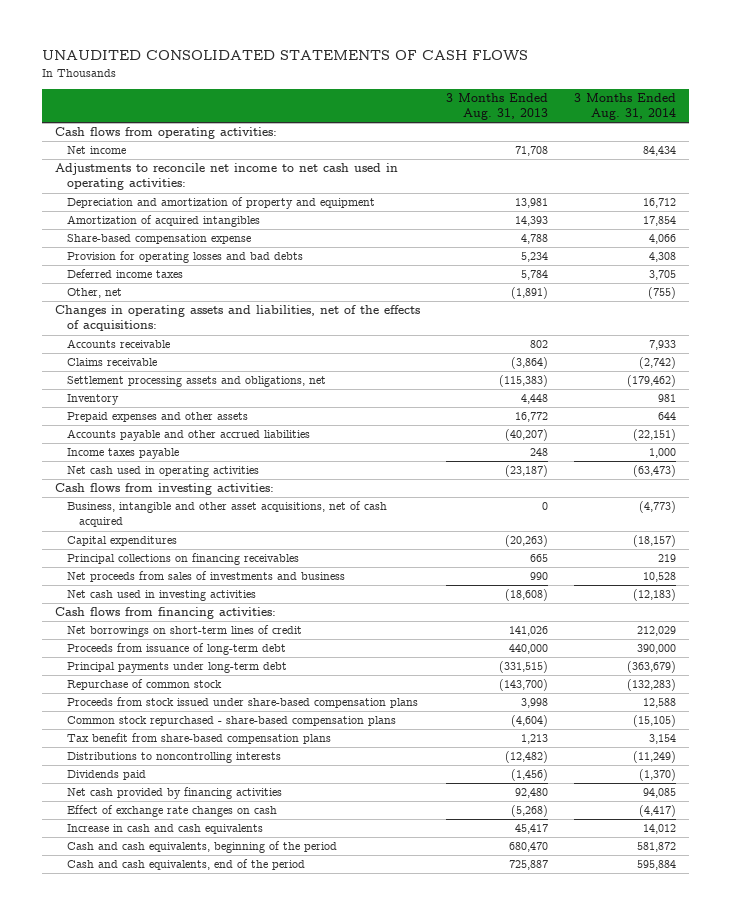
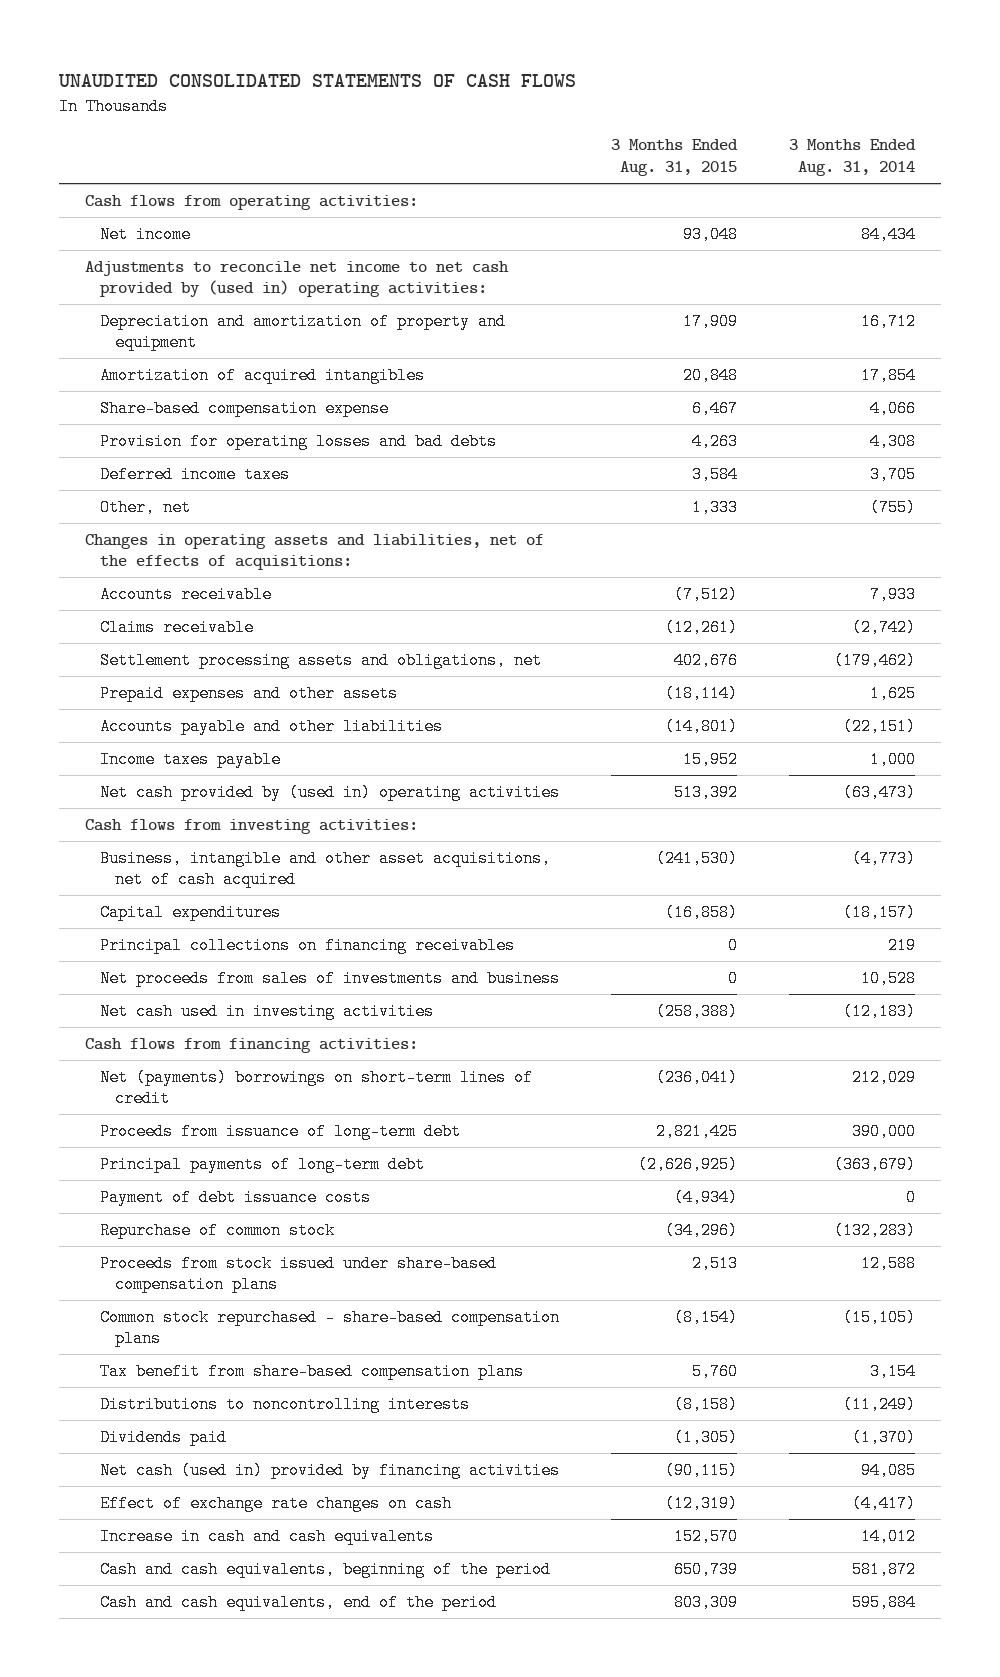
- | 3 Months Ended Aug. 31, 2013 | 3 Months Ended Aug. 31, 2014
+ | 3 Months Ended Aug. 31, 2015 | 3 Months Ended Aug. 31, 2014
- Adjustments to reconcile net income to net cash used in operating activities:
+ Adjustments to reconcile net income to net cash provided by (used in) operating activities:
- Inventory | 4,448 | 981
- Prepaid expenses and other assets | 16,772 | 644
- Accounts payable and other accrued liabilities | (40,207) | (22,151)
+ Prepaid expenses and other assets | (18,114) | 1,625
+ Accounts payable and other liabilities | (14,801) | (22,151)
- Net cash used in operating activities | (23,187) | (63,473)
+ Net cash provided by (used in) operating activities | 513,392 | (63,473)
- Net borrowings on short-term lines of credit | 141,026 | 212,029
+ Net (payments) borrowings on short-term lines of credit | (236,041) | 212,029
- Principal payments under long-term debt | (331,515) | (363,679)
+ Principal payments of long-term debt | (2,626,925) | (363,679)
+ Payment of debt issuance costs | (4,934) | 0
- Net cash provided by financing activities | 92,480 | 94,085
+ Net cash (used in) provided by financing activities | (90,115) | 94,085

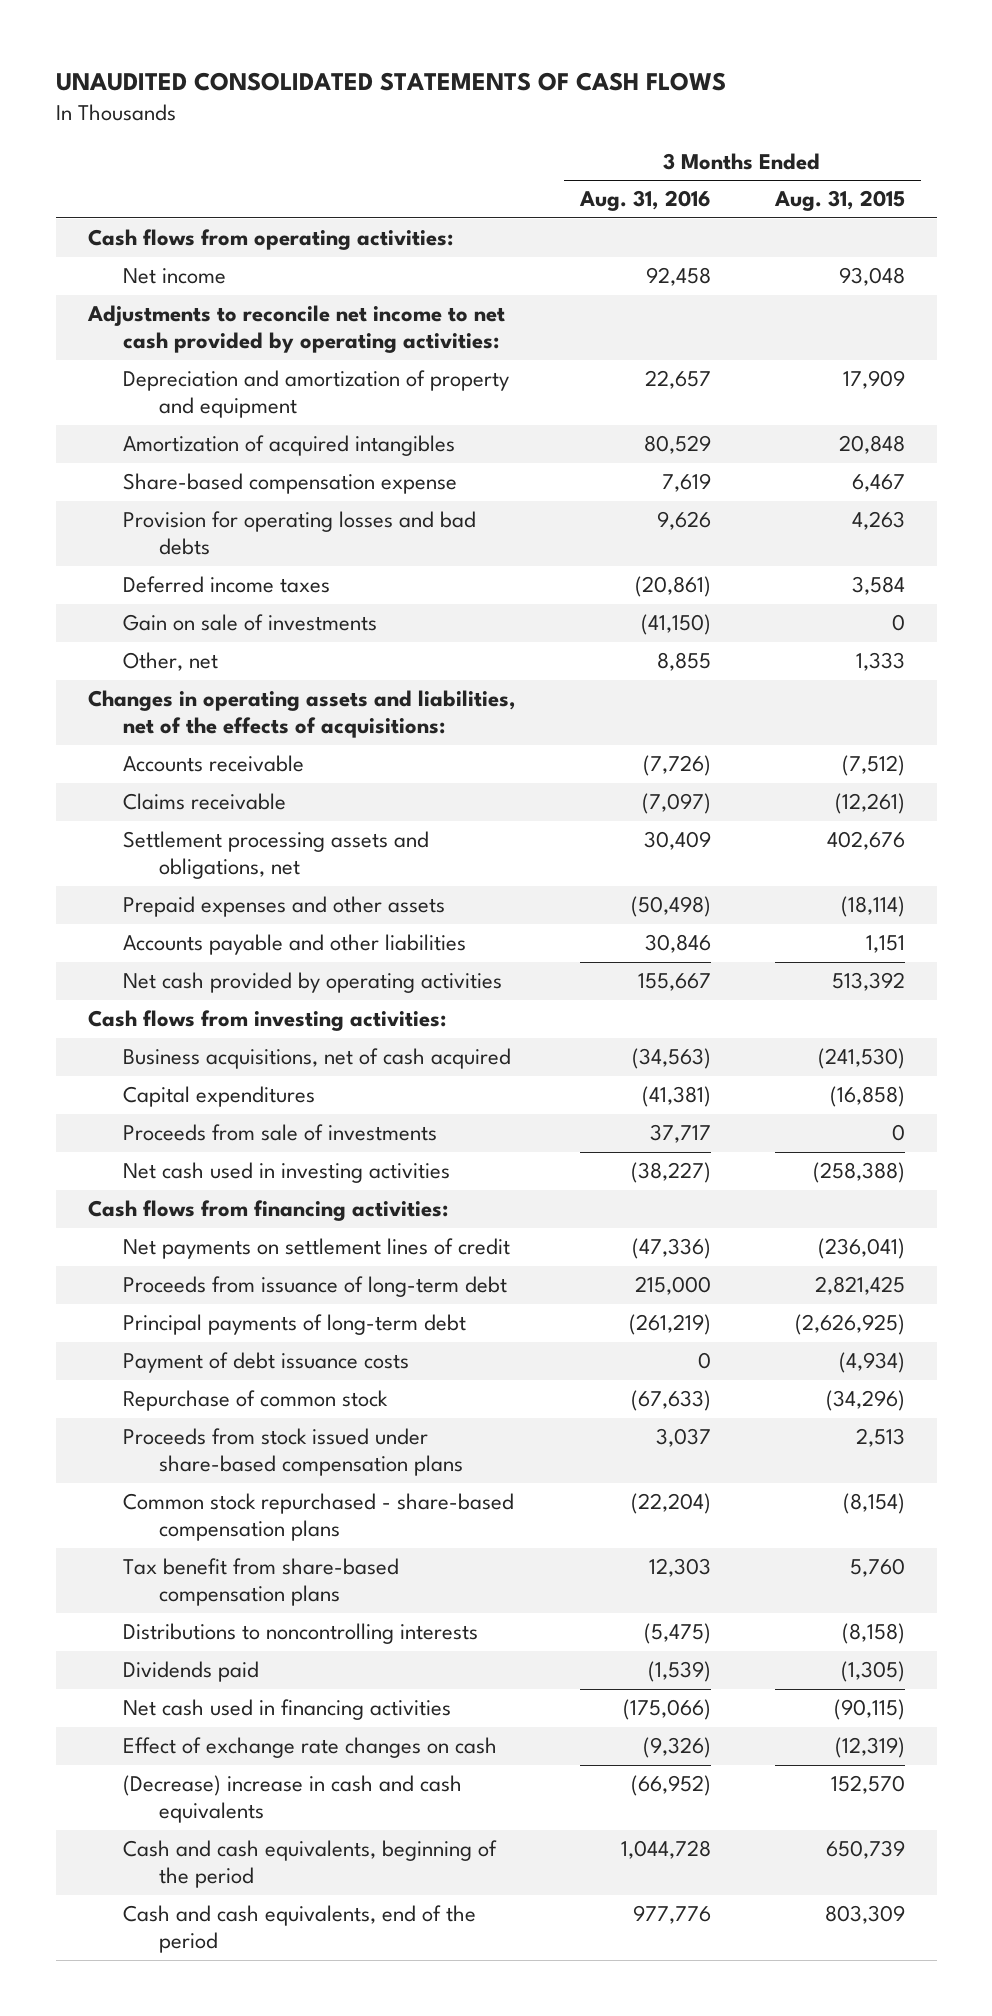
- | 3 Months Ended Aug. 31, 2015 | 3 Months Ended Aug. 31, 2014
+ | 3 Months Ended Aug. 31, 2016 | 3 Months Ended Aug. 31, 2015
- Adjustments to reconcile net income to net cash provided by (used in) operating activities:
+ Adjustments to reconcile net income to net cash provided by operating activities:
+ Gain on sale of investments | (41,150) | 0
- Accounts payable and other liabilities | (14,801) | (22,151)
- Income taxes payable | 15,952 | 1,000
- Net cash provided by (used in) operating activities | 513,392 | (63,473)
+ Accounts payable and other liabilities | 30,846 | 1,151
+ Net cash provided by operating activities | 155,667 | 513,392
- Business, intangible and other asset acquisitions, net of cash acquired | (241,530) | (4,773)
+ Business acquisitions, net of cash acquired | (34,563) | (241,530)
- Principal collections on financing receivables | 0 | 219
- Net proceeds from sales of investments and business | 0 | 10,528
+ Proceeds from sale of investments | 37,717 | 0
- Net (payments) borrowings on short-term lines of credit | (236,041) | 212,029
+ Net payments on settlement lines of credit | (47,336) | (236,041)
- Net cash (used in) provided by financing activities | (90,115) | 94,085
+ Net cash used in financing activities | (175,066) | (90,115)
- Increase in cash and cash equivalents | 152,570 | 14,012
+ (Decrease) increase in cash and cash equivalents | (66,952) | 152,570

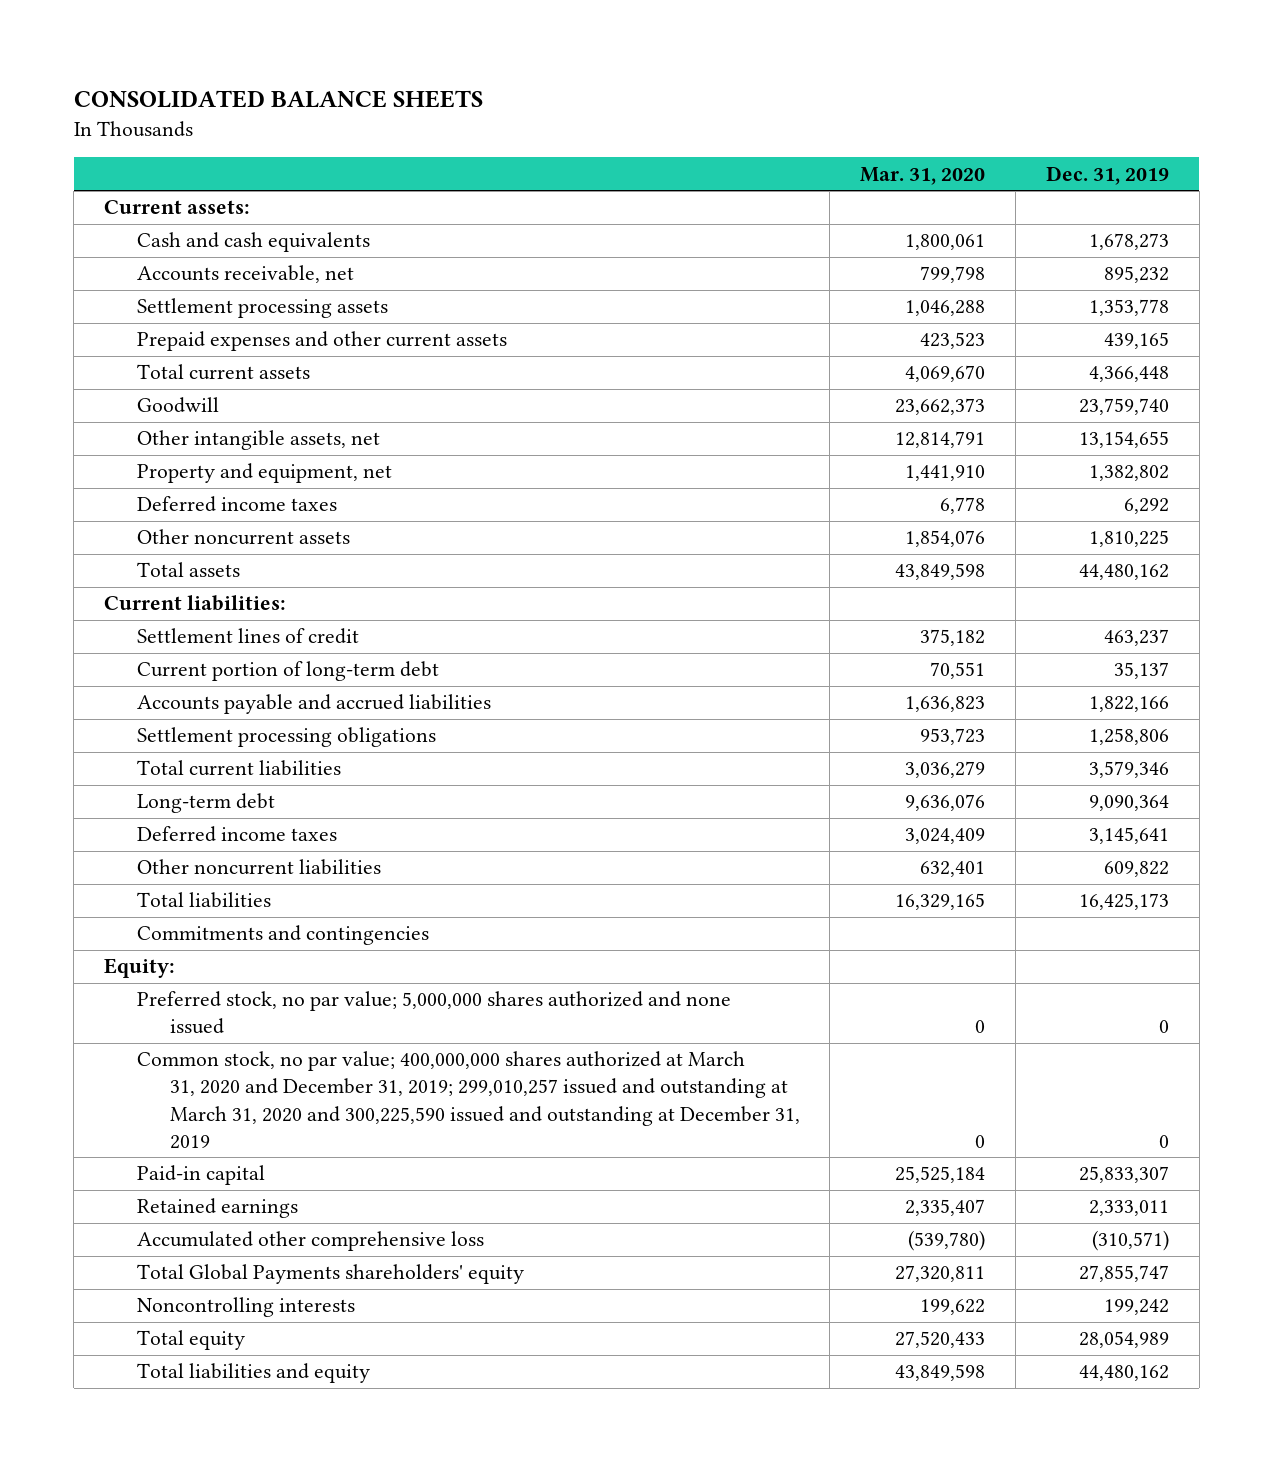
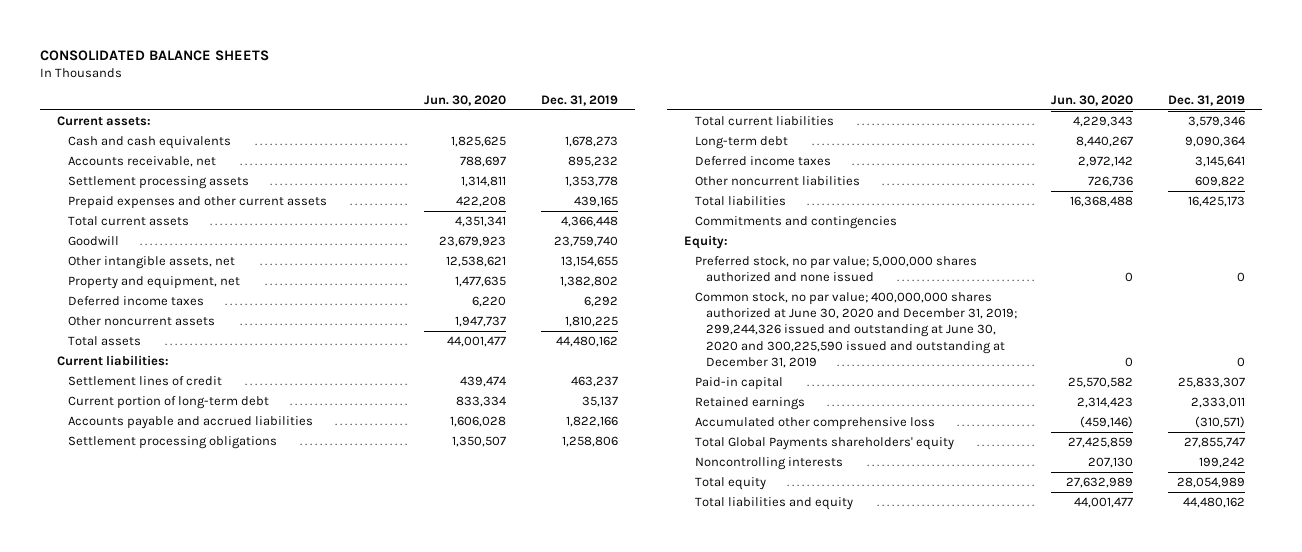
- | Mar. 31, 2020 | Dec. 31, 2019
+ | Jun. 30, 2020 | Dec. 31, 2019
- Common stock, no par value; 400,000,000 shares authorized at March 31, 2020 and December 31, 2019; 299,010,257 issued and outstanding at March 31, 2020 and 300,225,590 issued and outstanding at December 31, 2019 | 0 | 0
+ Common stock, no par value; 400,000,000 shares authorized at June 30, 2020 and December 31, 2019; 299,244,326 issued and outstanding at June 30, 2020 and 300,225,590 issued and outstanding at December 31, 2019 | 0 | 0

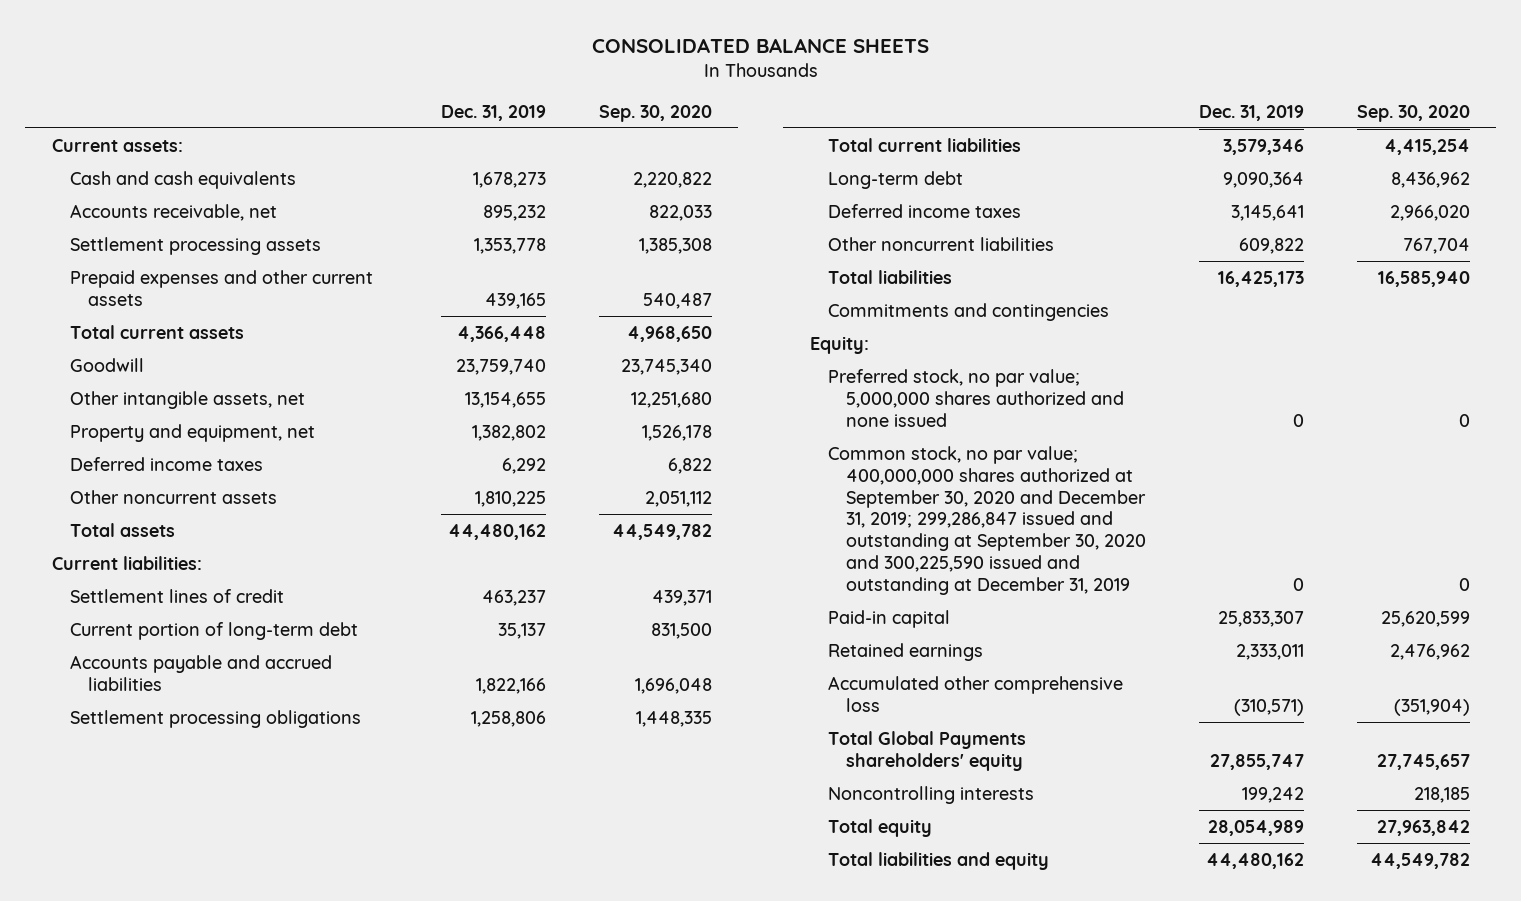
- | Jun. 30, 2020 | Dec. 31, 2019
+ | Dec. 31, 2019 | Sep. 30, 2020
- Common stock, no par value; 400,000,000 shares authorized at June 30, 2020 and December 31, 2019; 299,244,326 issued and outstanding at June 30, 2020 and 300,225,590 issued and outstanding at December 31, 2019 | 0 | 0
+ Common stock, no par value; 400,000,000 shares authorized at September 30, 2020 and December 31, 2019; 299,286,847 issued and outstanding at September 30, 2020 and 300,225,590 issued and outstanding at December 31, 2019 | 0 | 0

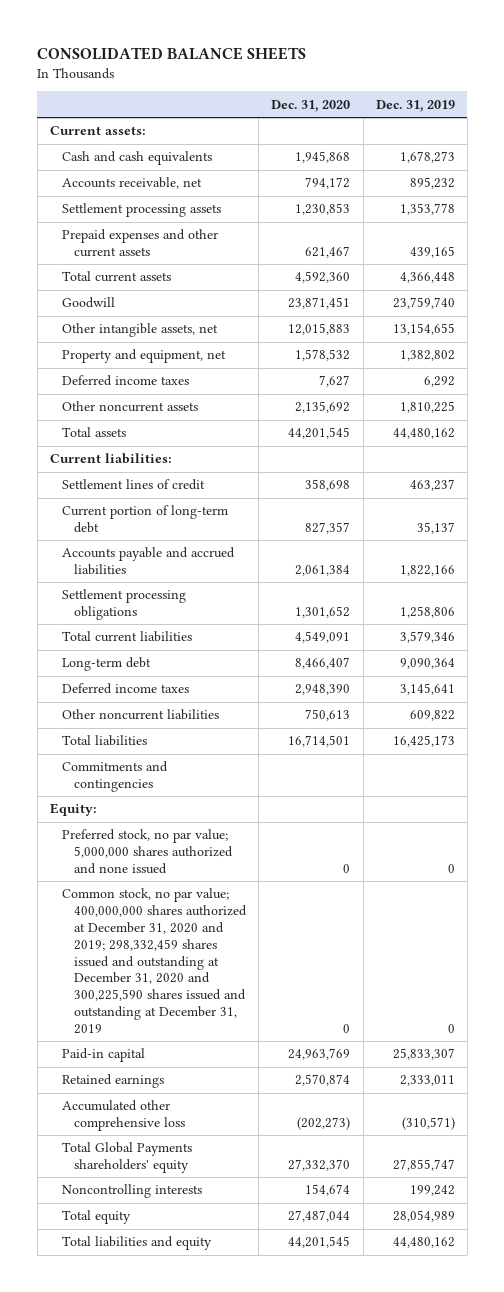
- | Dec. 31, 2019 | Sep. 30, 2020
+ | Dec. 31, 2020 | Dec. 31, 2019
- Common stock, no par value; 400,000,000 shares authorized at September 30, 2020 and December 31, 2019; 299,286,847 issued and outstanding at September 30, 2020 and 300,225,590 issued and outstanding at December 31, 2019 | 0 | 0
+ Common stock, no par value; 400,000,000 shares authorized at December 31, 2020 and 2019; 298,332,459 shares issued and outstanding at December 31, 2020 and 300,225,590 shares issued and outstanding at December 31, 2019 | 0 | 0

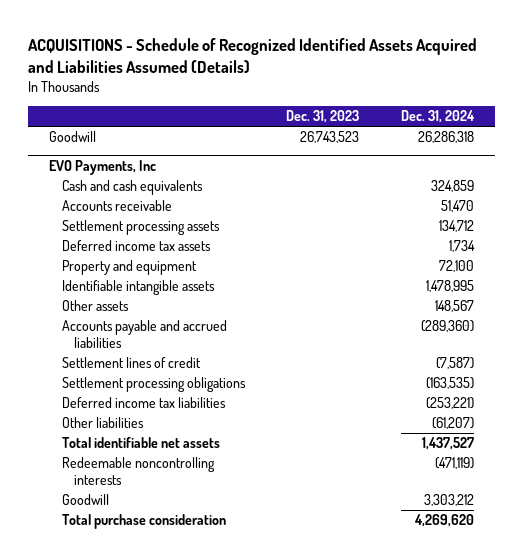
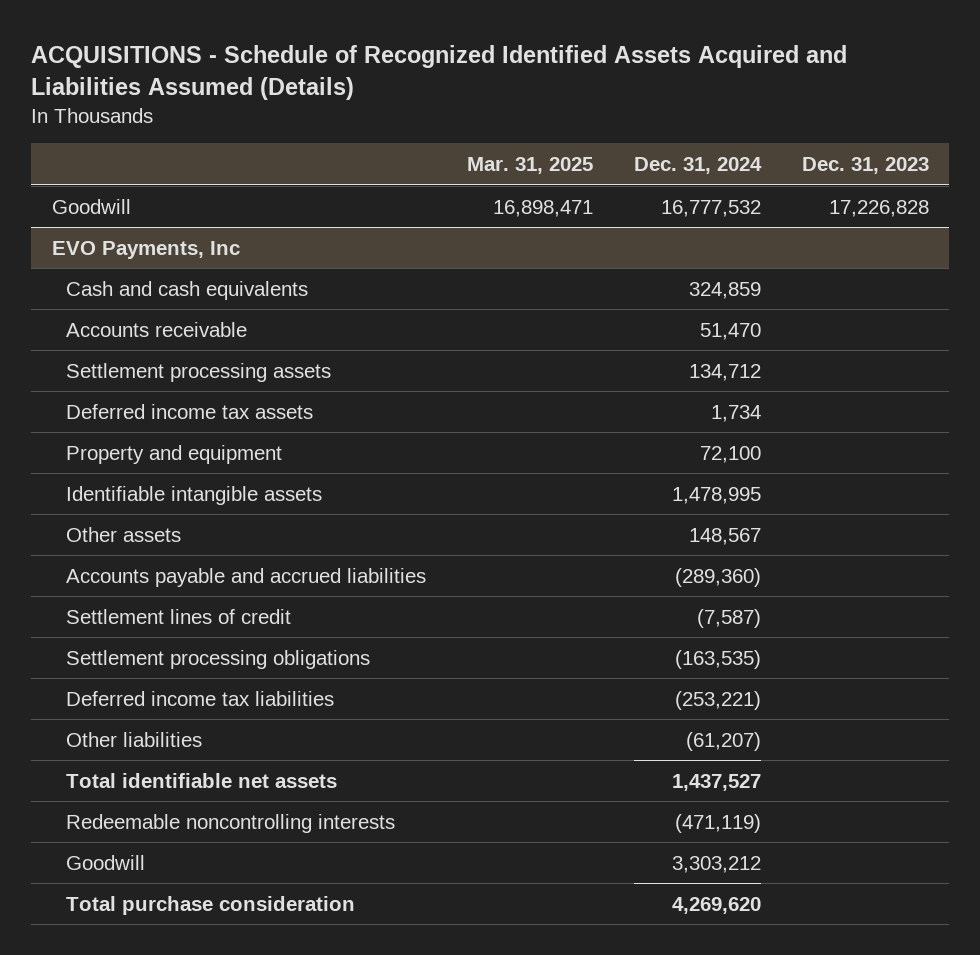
- | Dec. 31, 2023 | Dec. 31, 2024
+ | Mar. 31, 2025 | Dec. 31, 2024 | Dec. 31, 2023
- Goodwill | 26,743,523 | 26,286,318
+ Goodwill | 16,898,471 | 16,777,532 | 17,226,828

